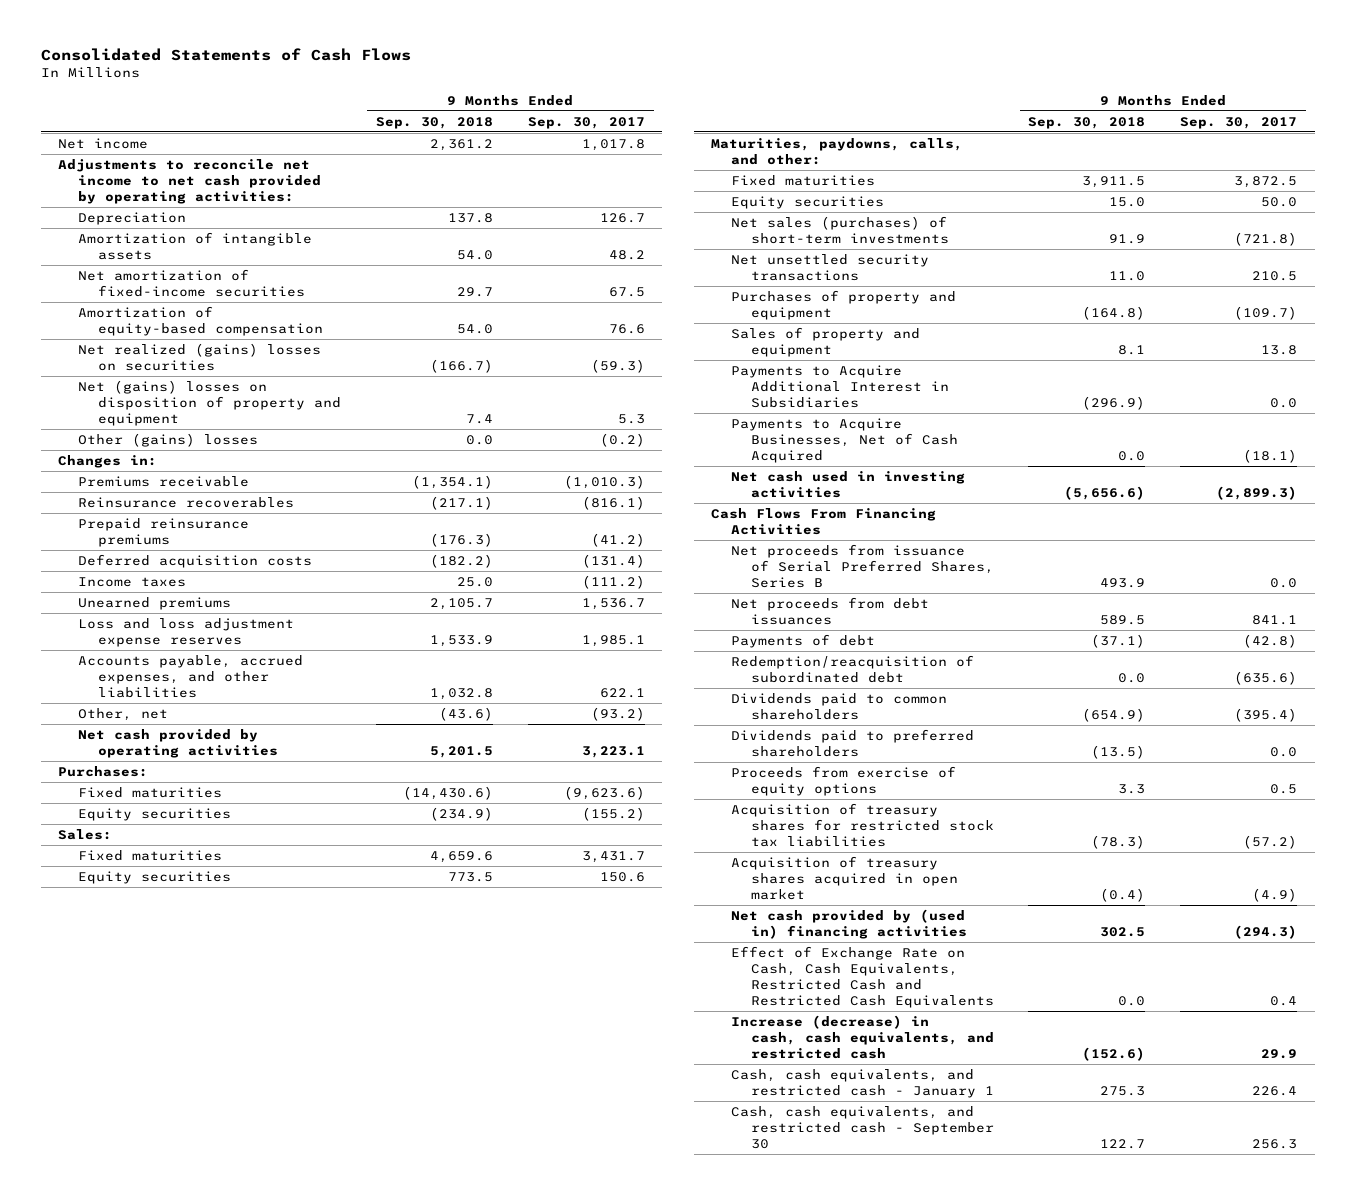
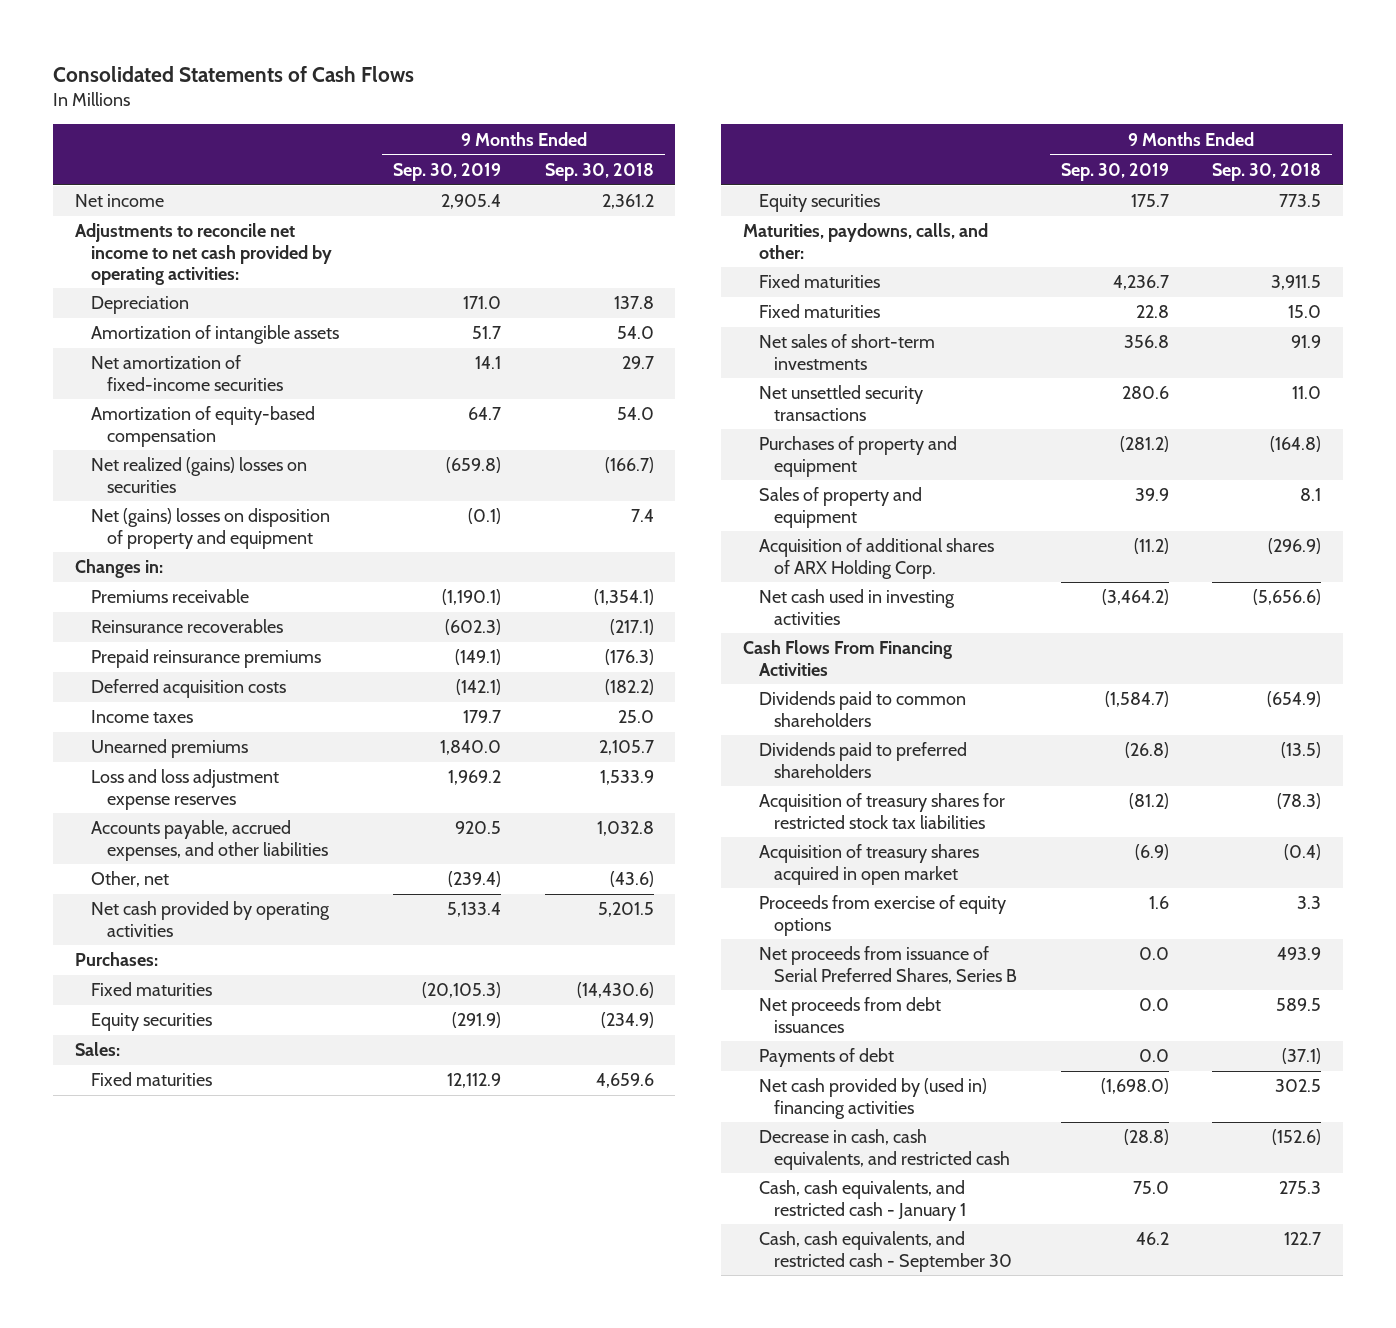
- | 9 Months Ended Sep. 30, 2018 | 9 Months Ended Sep. 30, 2017
+ | 9 Months Ended Sep. 30, 2019 | 9 Months Ended Sep. 30, 2018
- Other (gains) losses | 0.0 | (0.2)
- Equity securities | 15.0 | 50.0
- Net sales (purchases) of short-term investments | 91.9 | (721.8)
+ Fixed maturities | 22.8 | 15.0
+ Net sales of short-term investments | 356.8 | 91.9
- Payments to Acquire Additional Interest in Subsidiaries | (296.9) | 0.0
- Payments to Acquire Businesses, Net of Cash Acquired | 0.0 | (18.1)
+ Acquisition of additional shares of ARX Holding Corp. | (11.2) | (296.9)
- Redemption/reacquisition of subordinated debt | 0.0 | (635.6)
moved down: Proceeds from exercise of equity options | 1.6 | 3.3
moved down: Net proceeds from issuance of Serial Preferred Shares, Series B | 0.0 | 493.9
moved down: Net proceeds from debt issuances | 0.0 | 589.5
moved down: Payments of debt | 0.0 | (37.1)
- Effect of Exchange Rate on Cash, Cash Equivalents, Restricted Cash and Restricted Cash Equivalents | 0.0 | 0.4
- Increase (decrease) in cash, cash equivalents, and restricted cash | (152.6) | 29.9
+ Decrease in cash, cash equivalents, and restricted cash | (28.8) | (152.6)

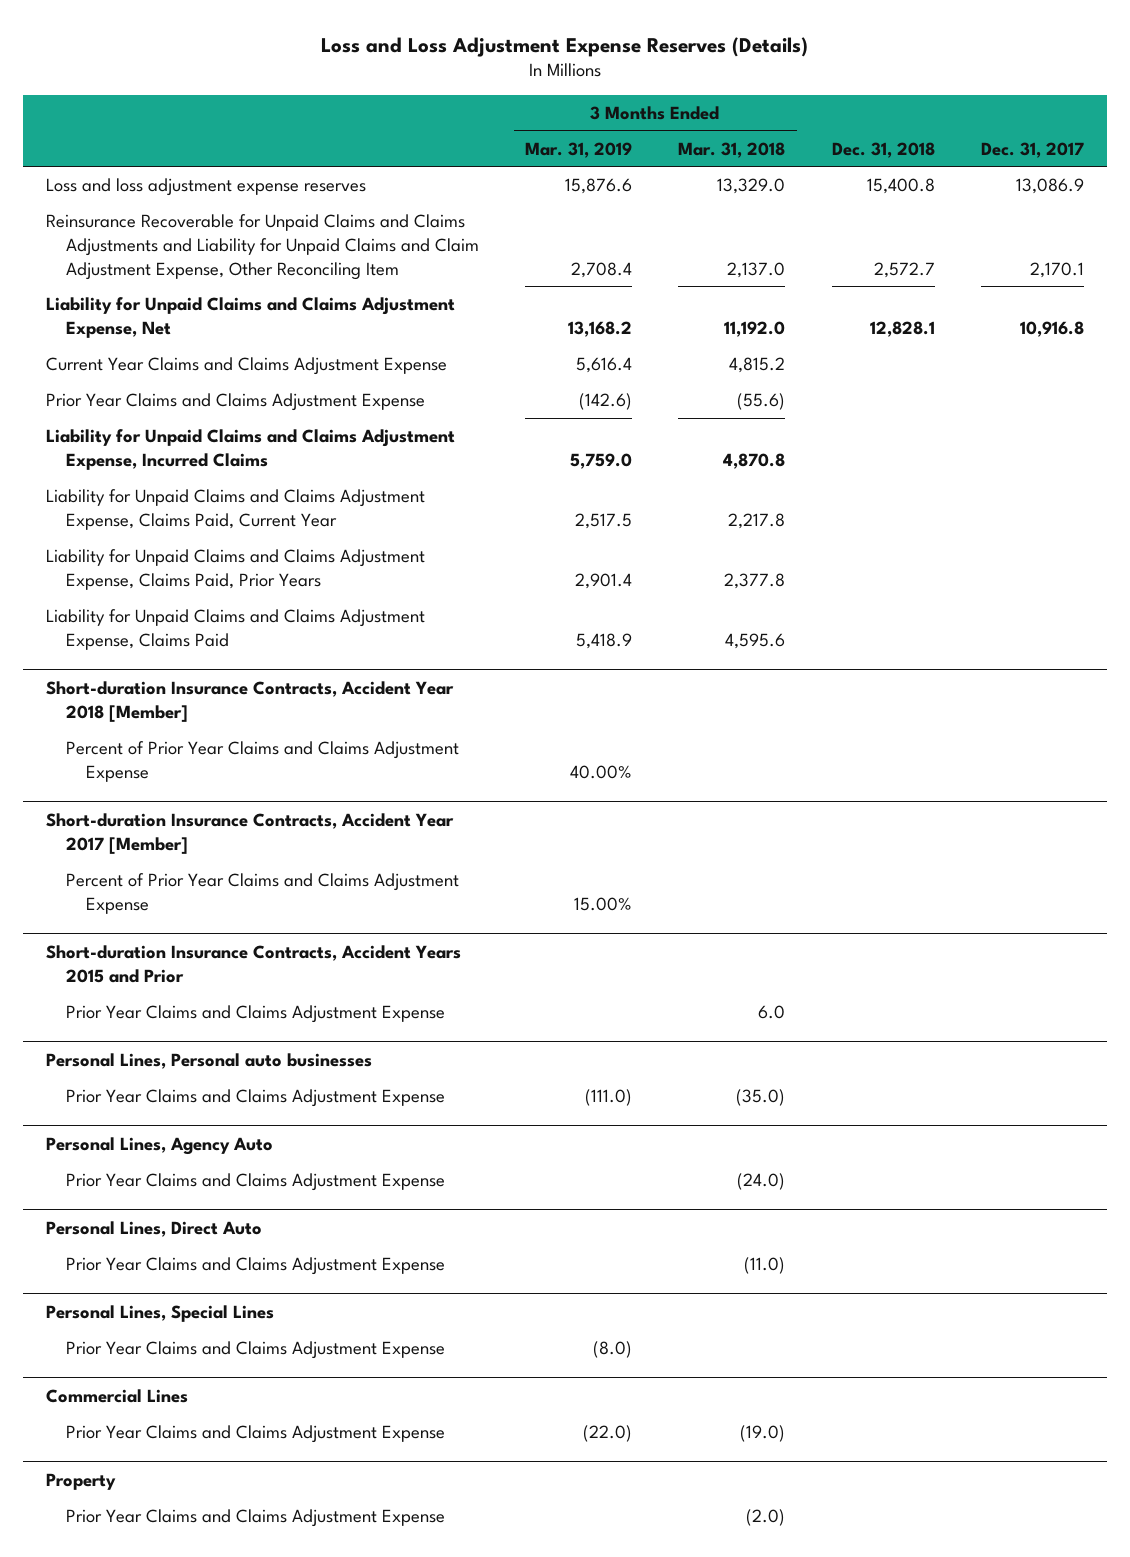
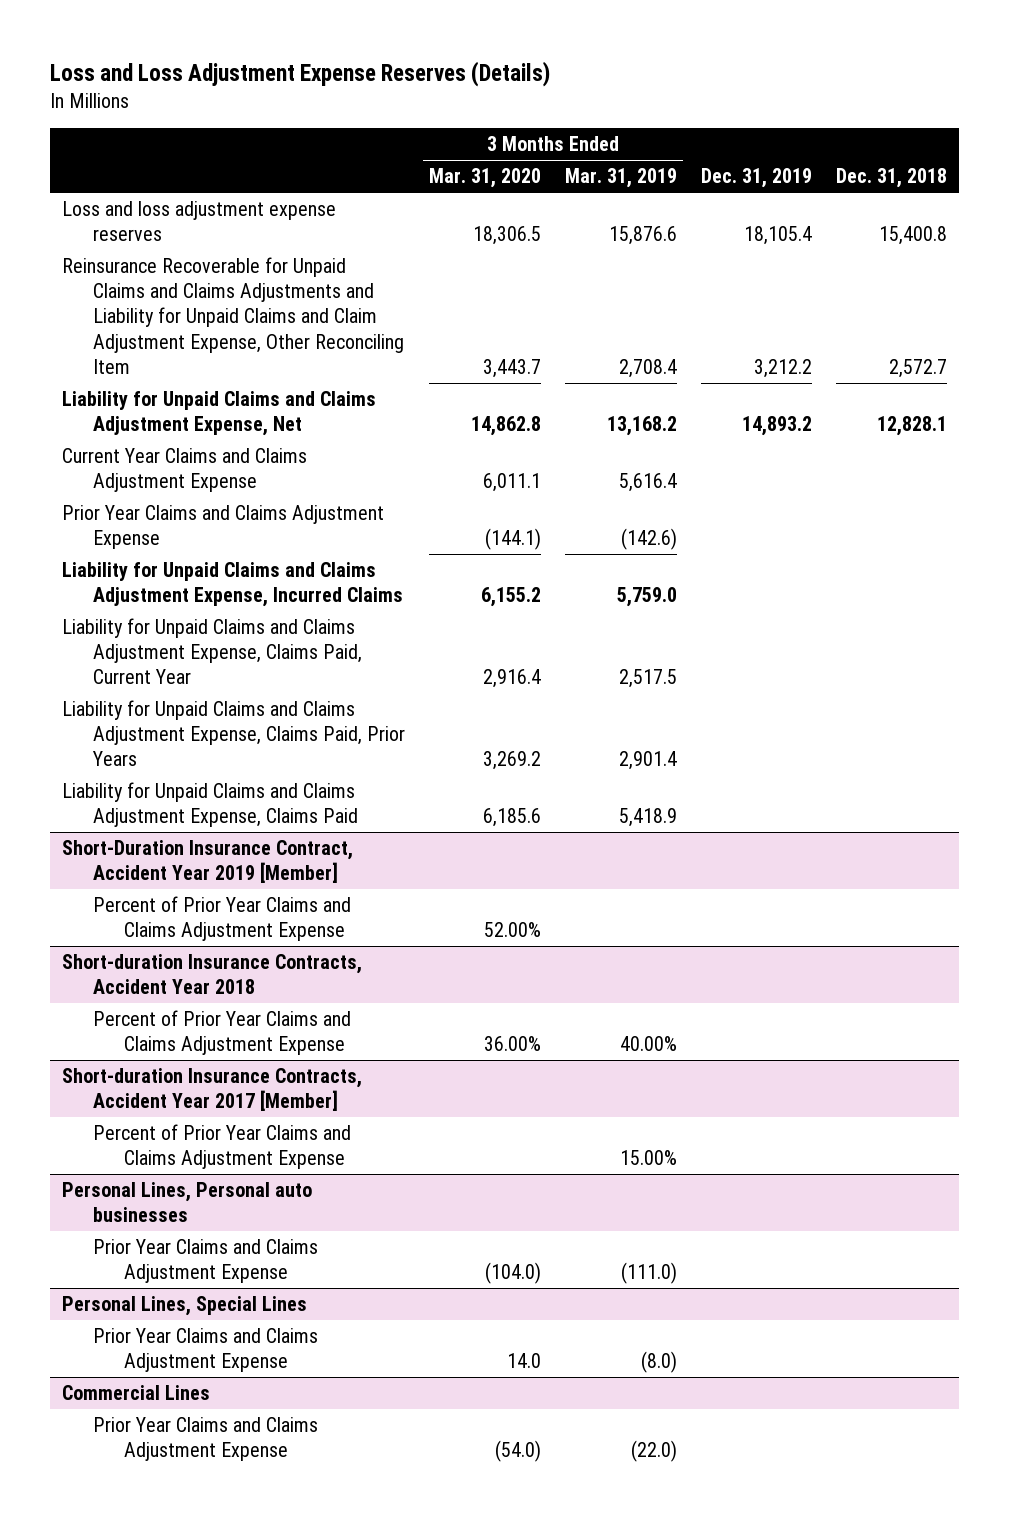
- | 3 Months Ended Mar. 31, 2019 | 3 Months Ended Mar. 31, 2018 | Dec. 31, 2018 | Dec. 31, 2017
+ | 3 Months Ended Mar. 31, 2020 | 3 Months Ended Mar. 31, 2019 | Dec. 31, 2019 | Dec. 31, 2018
- Short-duration Insurance Contracts, Accident Year 2018 [Member]
+ Short-Duration Insurance Contract, Accident Year 2019 [Member]
+ Percent of Prior Year Claims and Claims Adjustment Expense | 52.00% | | |
+ Short-duration Insurance Contracts, Accident Year 2018
- Short-duration Insurance Contracts, Accident Years 2015 and Prior
- Prior Year Claims and Claims Adjustment Expense | | 6.0 | |
- Personal Lines, Agency Auto
- Prior Year Claims and Claims Adjustment Expense | | (24.0) | |
- Personal Lines, Direct Auto
- Prior Year Claims and Claims Adjustment Expense | | (11.0) | |
- Property
- Prior Year Claims and Claims Adjustment Expense | | (2.0) | |

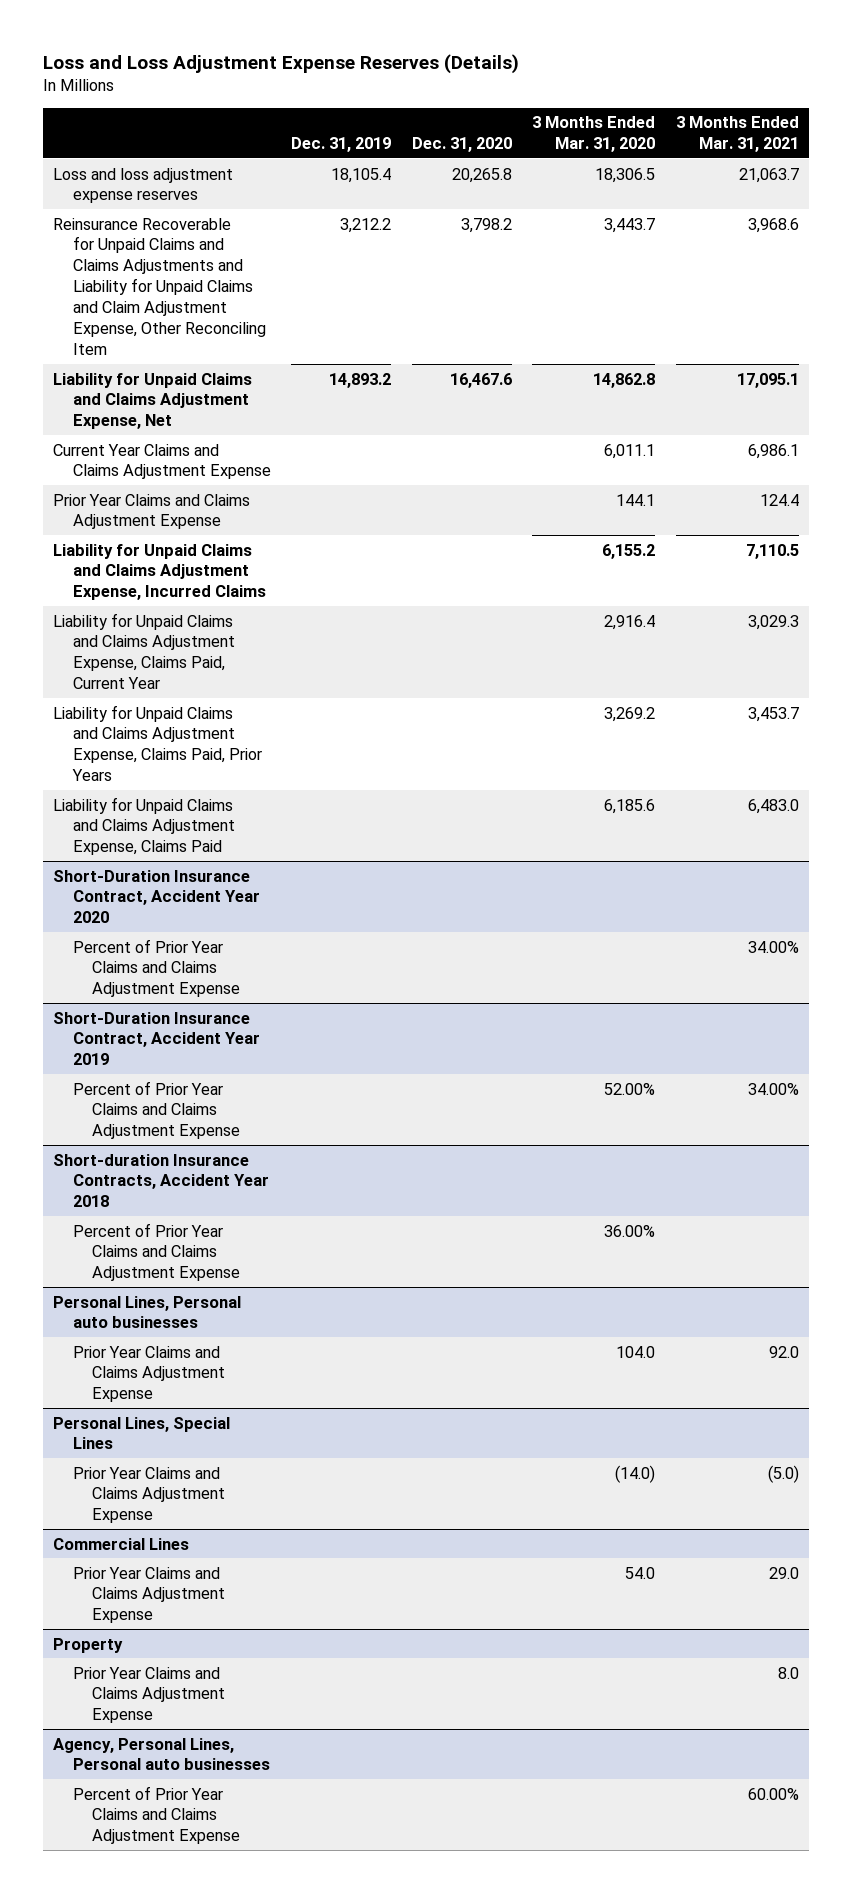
- | 3 Months Ended Mar. 31, 2020 | 3 Months Ended Mar. 31, 2019 | Dec. 31, 2019 | Dec. 31, 2018
+ | Dec. 31, 2019 | Dec. 31, 2020 | 3 Months Ended Mar. 31, 2020 | 3 Months Ended Mar. 31, 2021
- Prior Year Claims and Claims Adjustment Expense | (144.1) | (142.6) | |
+ Prior Year Claims and Claims Adjustment Expense | | | 144.1 | 124.4
- Short-Duration Insurance Contract, Accident Year 2019 [Member]
+ Short-Duration Insurance Contract, Accident Year 2020
+ Percent of Prior Year Claims and Claims Adjustment Expense | | | | 34.00%
+ Short-Duration Insurance Contract, Accident Year 2019
- Short-duration Insurance Contracts, Accident Year 2017 [Member]
- Percent of Prior Year Claims and Claims Adjustment Expense | | 15.00% | |
@ Personal Lines, Personal auto businesses
- Prior Year Claims and Claims Adjustment Expense | (104.0) | (111.0) | |
+ Prior Year Claims and Claims Adjustment Expense | | | 104.0 | 92.0
@ Personal Lines, Special Lines
- Prior Year Claims and Claims Adjustment Expense | 14.0 | (8.0) | |
+ Prior Year Claims and Claims Adjustment Expense | | | (14.0) | (5.0)
@ Commercial Lines
- Prior Year Claims and Claims Adjustment Expense | (54.0) | (22.0) | |
+ Prior Year Claims and Claims Adjustment Expense | | | 54.0 | 29.0
+ Property
+ Prior Year Claims and Claims Adjustment Expense | | | | 8.0
+ Agency, Personal Lines, Personal auto businesses
+ Percent of Prior Year Claims and Claims Adjustment Expense | | | | 60.00%

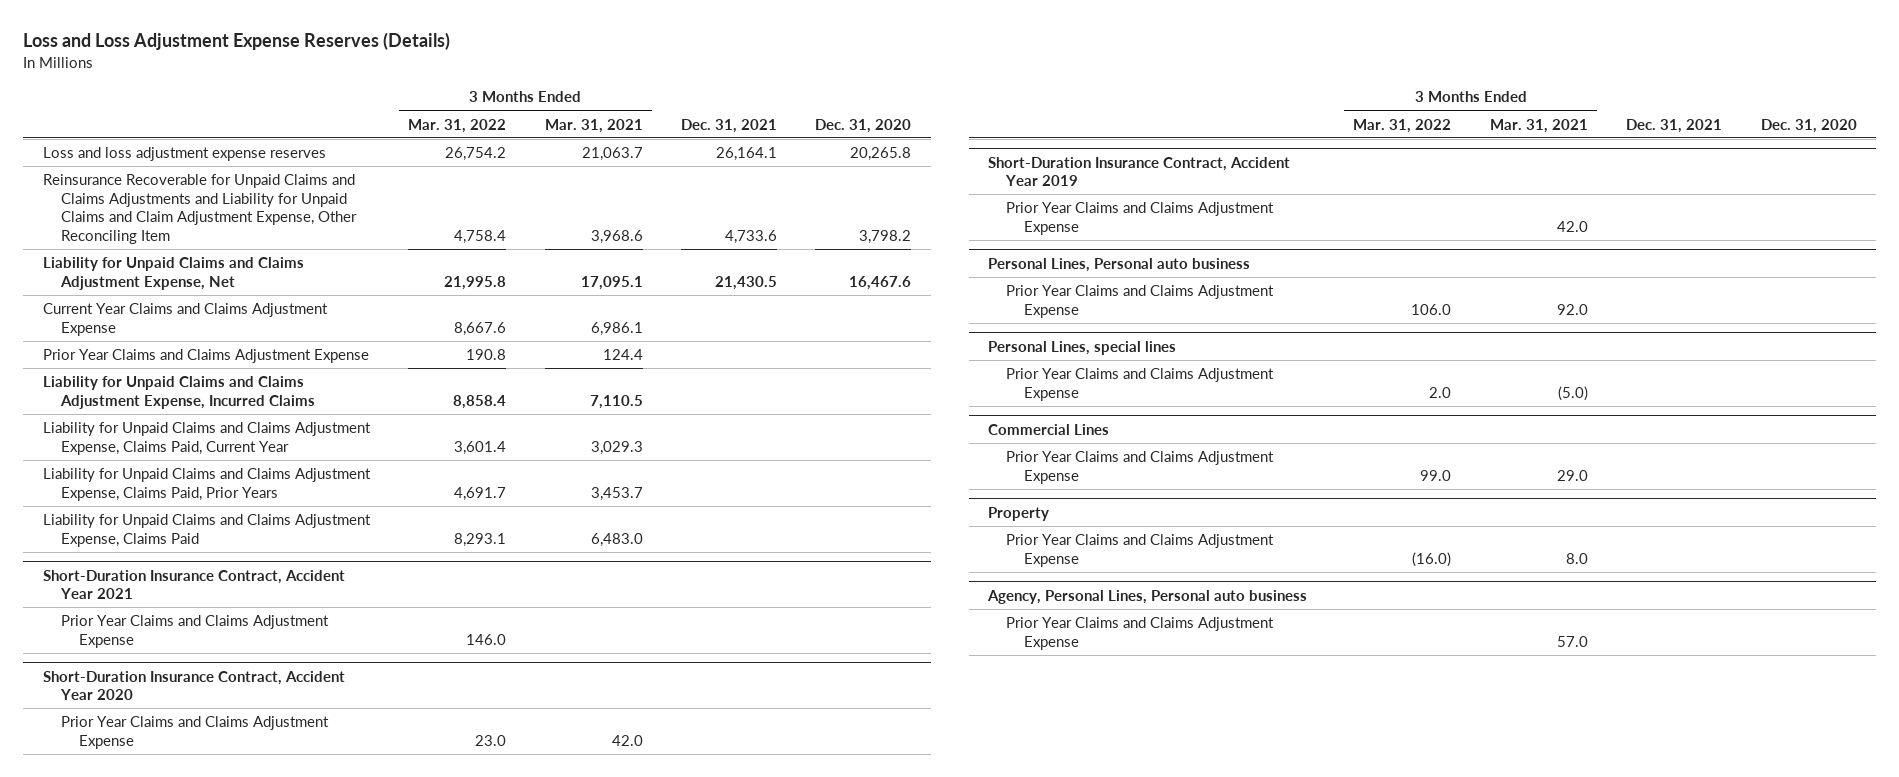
- | Dec. 31, 2019 | Dec. 31, 2020 | 3 Months Ended Mar. 31, 2020 | 3 Months Ended Mar. 31, 2021
+ | 3 Months Ended Mar. 31, 2022 | 3 Months Ended Mar. 31, 2021 | Dec. 31, 2021 | Dec. 31, 2020
+ Short-Duration Insurance Contract, Accident Year 2021
+ Prior Year Claims and Claims Adjustment Expense | 146.0 | | |
@ Short-Duration Insurance Contract, Accident Year 2020
- Percent of Prior Year Claims and Claims Adjustment Expense | | | | 34.00%
+ Prior Year Claims and Claims Adjustment Expense | 23.0 | 42.0 | |
@ Short-Duration Insurance Contract, Accident Year 2019
- Percent of Prior Year Claims and Claims Adjustment Expense | | | 52.00% | 34.00%
- Short-duration Insurance Contracts, Accident Year 2018
- Percent of Prior Year Claims and Claims Adjustment Expense | | | 36.00% |
- Personal Lines, Personal auto businesses
@ Short-Duration Insurance Contract, Accident Year 2019
+ Prior Year Claims and Claims Adjustment Expense | | 42.0 | |
+ Personal Lines, Personal auto business
- Personal Lines, Special Lines
+ Personal Lines, special lines
- Agency, Personal Lines, Personal auto businesses
- Percent of Prior Year Claims and Claims Adjustment Expense | | | | 60.00%
+ Agency, Personal Lines, Personal auto business
+ Prior Year Claims and Claims Adjustment Expense | | 57.0 | |

